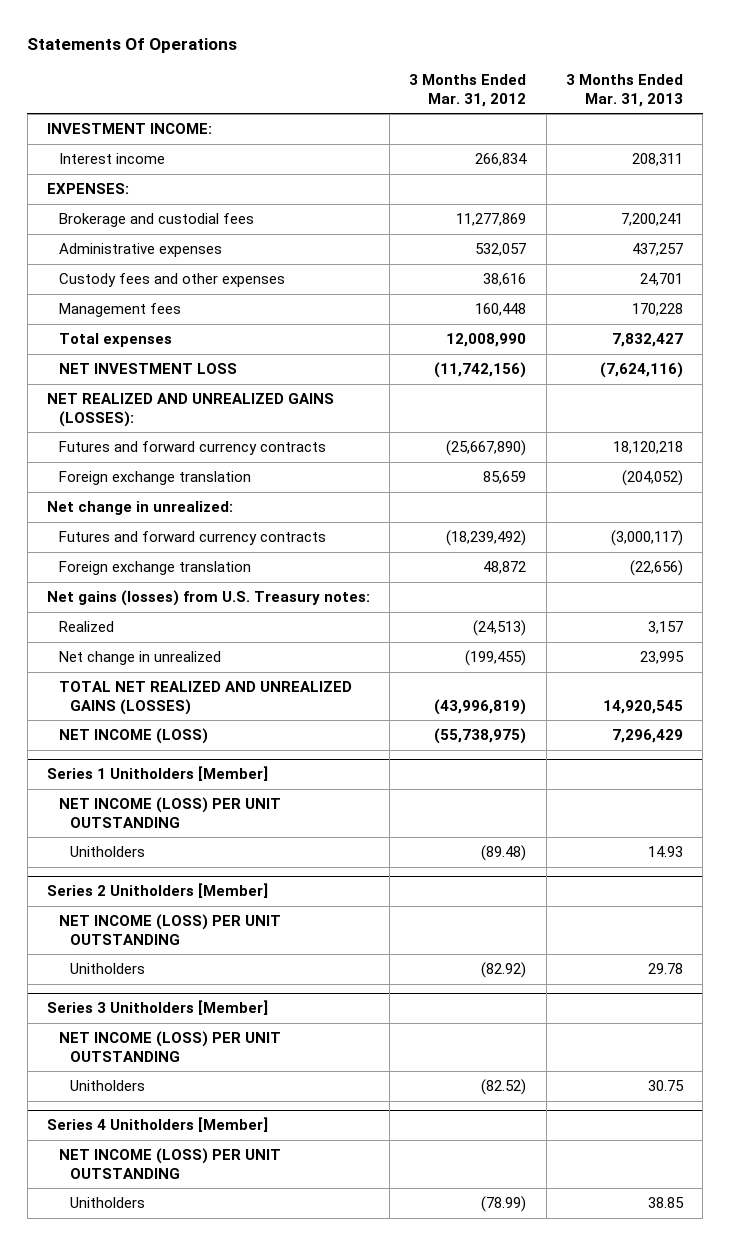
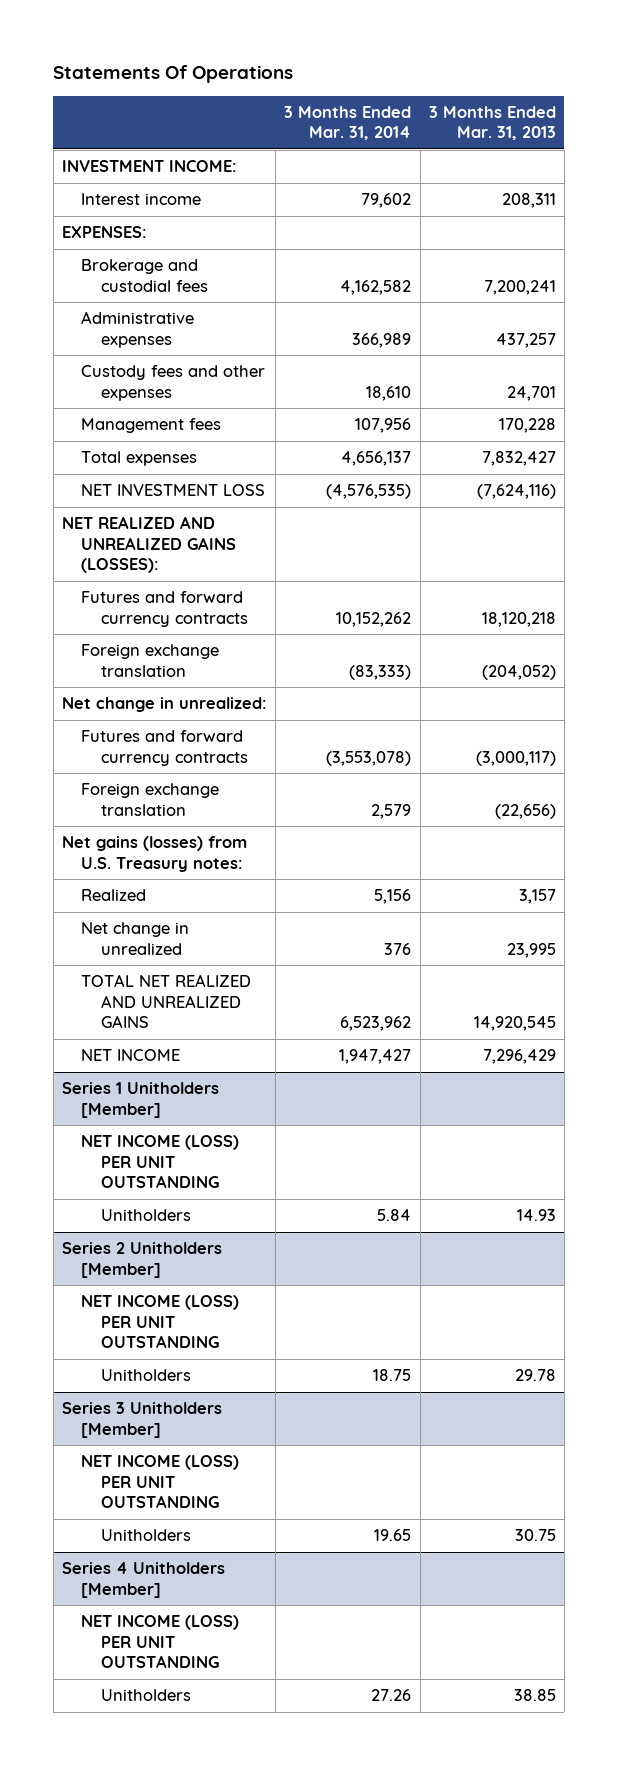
- | 3 Months Ended Mar. 31, 2012 | 3 Months Ended Mar. 31, 2013
+ | 3 Months Ended Mar. 31, 2014 | 3 Months Ended Mar. 31, 2013
- TOTAL NET REALIZED AND UNREALIZED GAINS (LOSSES) | (43,996,819) | 14,920,545
- NET INCOME (LOSS) | (55,738,975) | 7,296,429
+ TOTAL NET REALIZED AND UNREALIZED GAINS | 6,523,962 | 14,920,545
+ NET INCOME | 1,947,427 | 7,296,429

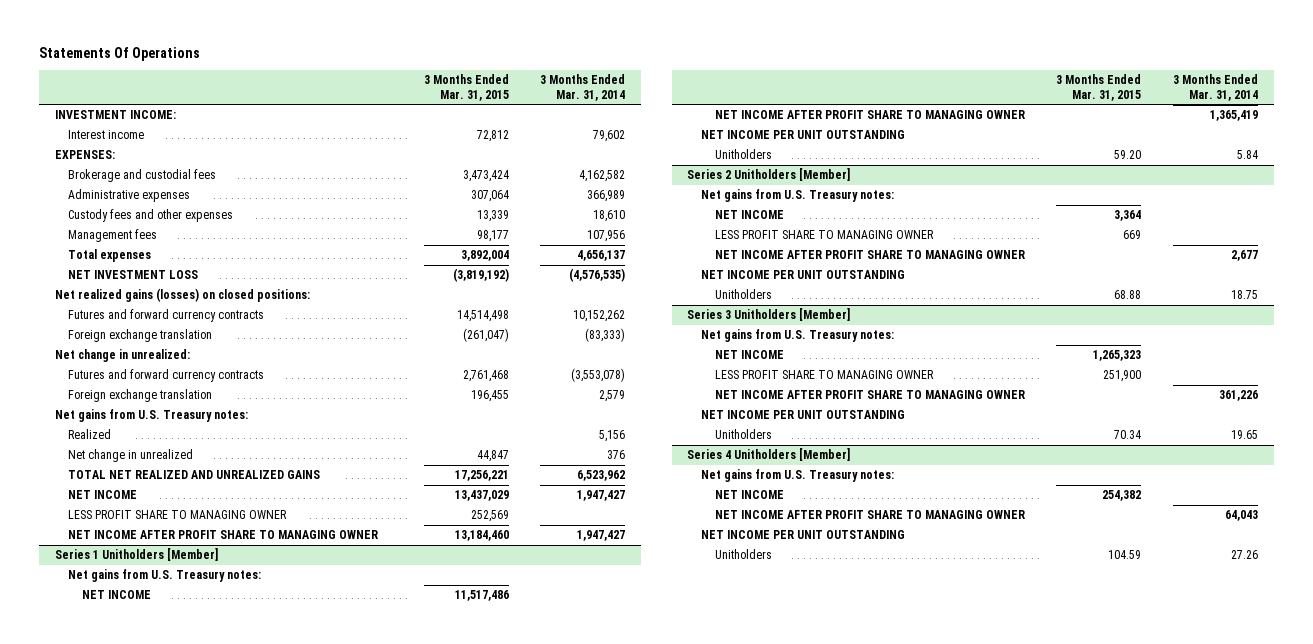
- | 3 Months Ended Mar. 31, 2014 | 3 Months Ended Mar. 31, 2013
+ | 3 Months Ended Mar. 31, 2015 | 3 Months Ended Mar. 31, 2014
- NET REALIZED AND UNREALIZED GAINS (LOSSES):
+ Net realized gains (losses) on closed positions:
- Net gains (losses) from U.S. Treasury notes:
+ Net gains from U.S. Treasury notes:
+ LESS PROFIT SHARE TO MANAGING OWNER | 252,569 |
+ NET INCOME AFTER PROFIT SHARE TO MANAGING OWNER | 13,184,460 | 1,947,427
@ Series 1 Unitholders [Member]
- NET INCOME (LOSS) PER UNIT OUTSTANDING
+ Net gains from U.S. Treasury notes:
+ NET INCOME | 11,517,486 |
+ NET INCOME AFTER PROFIT SHARE TO MANAGING OWNER | | 1,365,419
+ NET INCOME PER UNIT OUTSTANDING
@ Series 2 Unitholders [Member]
- NET INCOME (LOSS) PER UNIT OUTSTANDING
+ Net gains from U.S. Treasury notes:
+ NET INCOME | 3,364 |
+ LESS PROFIT SHARE TO MANAGING OWNER | 669 |
+ NET INCOME AFTER PROFIT SHARE TO MANAGING OWNER | | 2,677
+ NET INCOME PER UNIT OUTSTANDING
@ Series 3 Unitholders [Member]
- NET INCOME (LOSS) PER UNIT OUTSTANDING
+ Net gains from U.S. Treasury notes:
+ NET INCOME | 1,265,323 |
+ LESS PROFIT SHARE TO MANAGING OWNER | 251,900 |
+ NET INCOME AFTER PROFIT SHARE TO MANAGING OWNER | | 361,226
+ NET INCOME PER UNIT OUTSTANDING
@ Series 4 Unitholders [Member]
- NET INCOME (LOSS) PER UNIT OUTSTANDING
+ Net gains from U.S. Treasury notes:
+ NET INCOME | 254,382 |
+ NET INCOME AFTER PROFIT SHARE TO MANAGING OWNER | | 64,043
+ NET INCOME PER UNIT OUTSTANDING

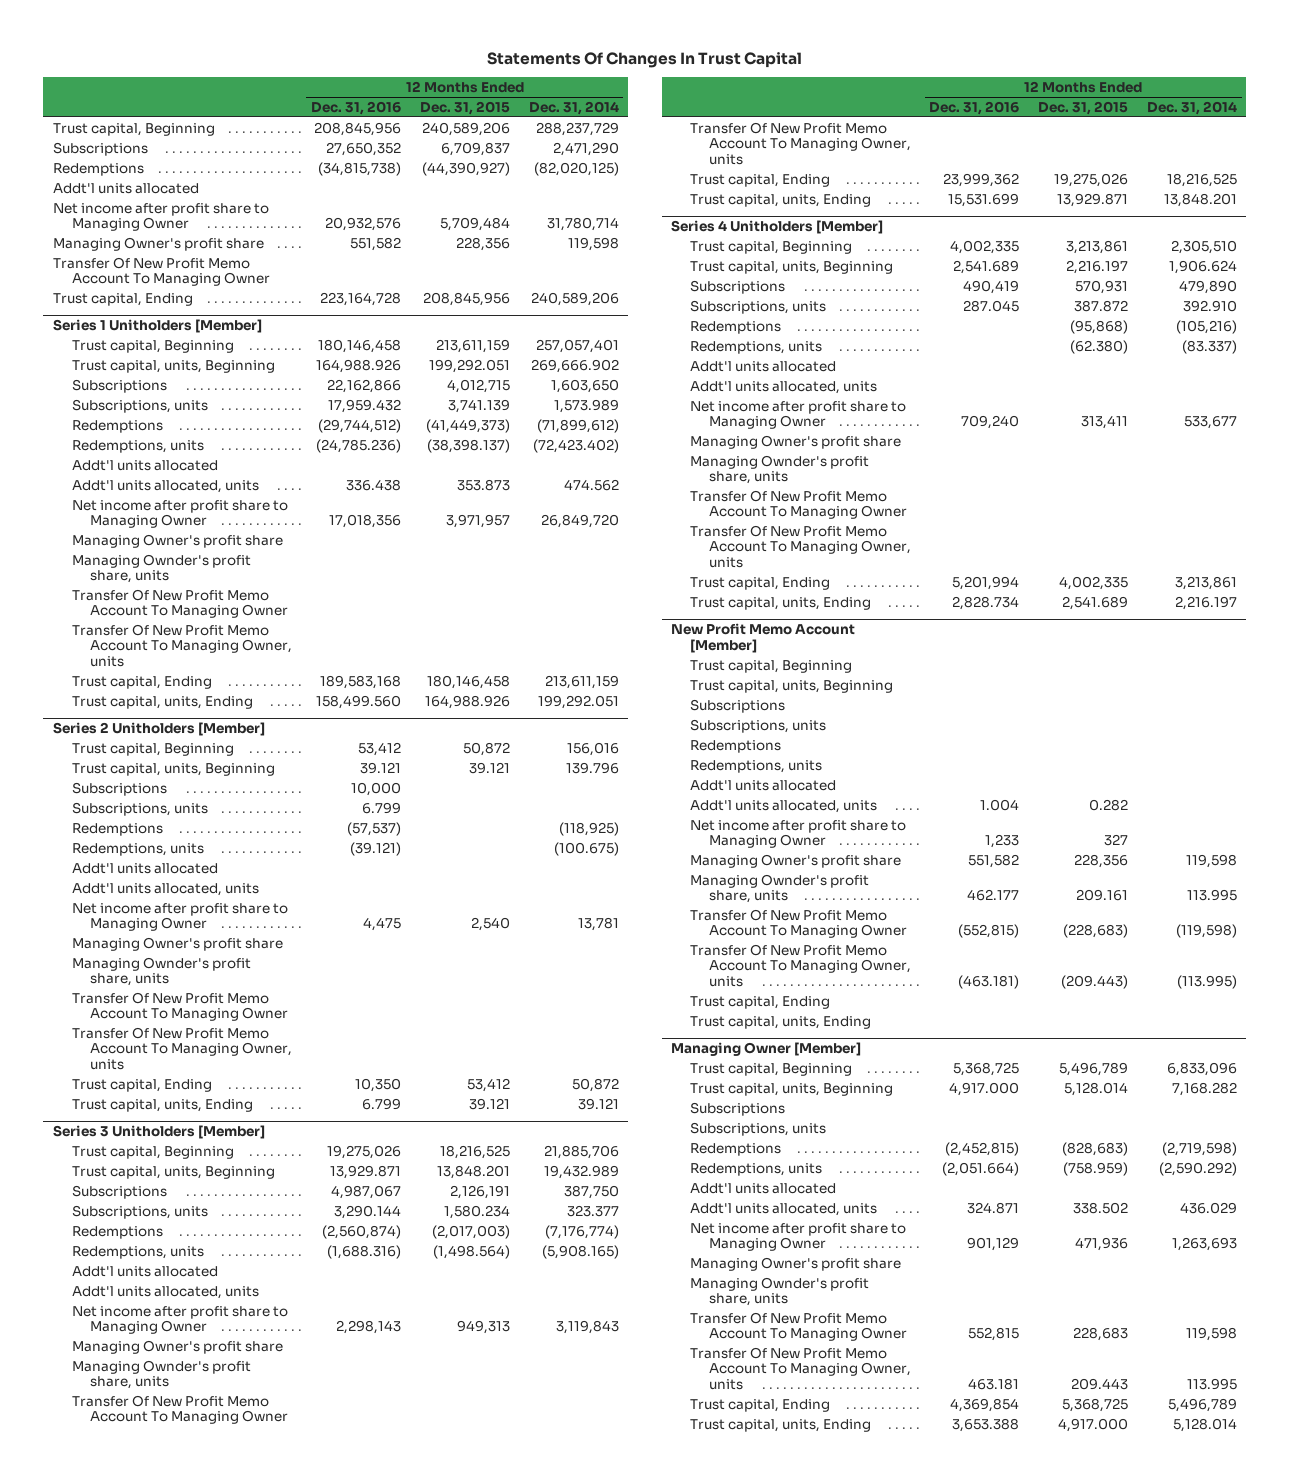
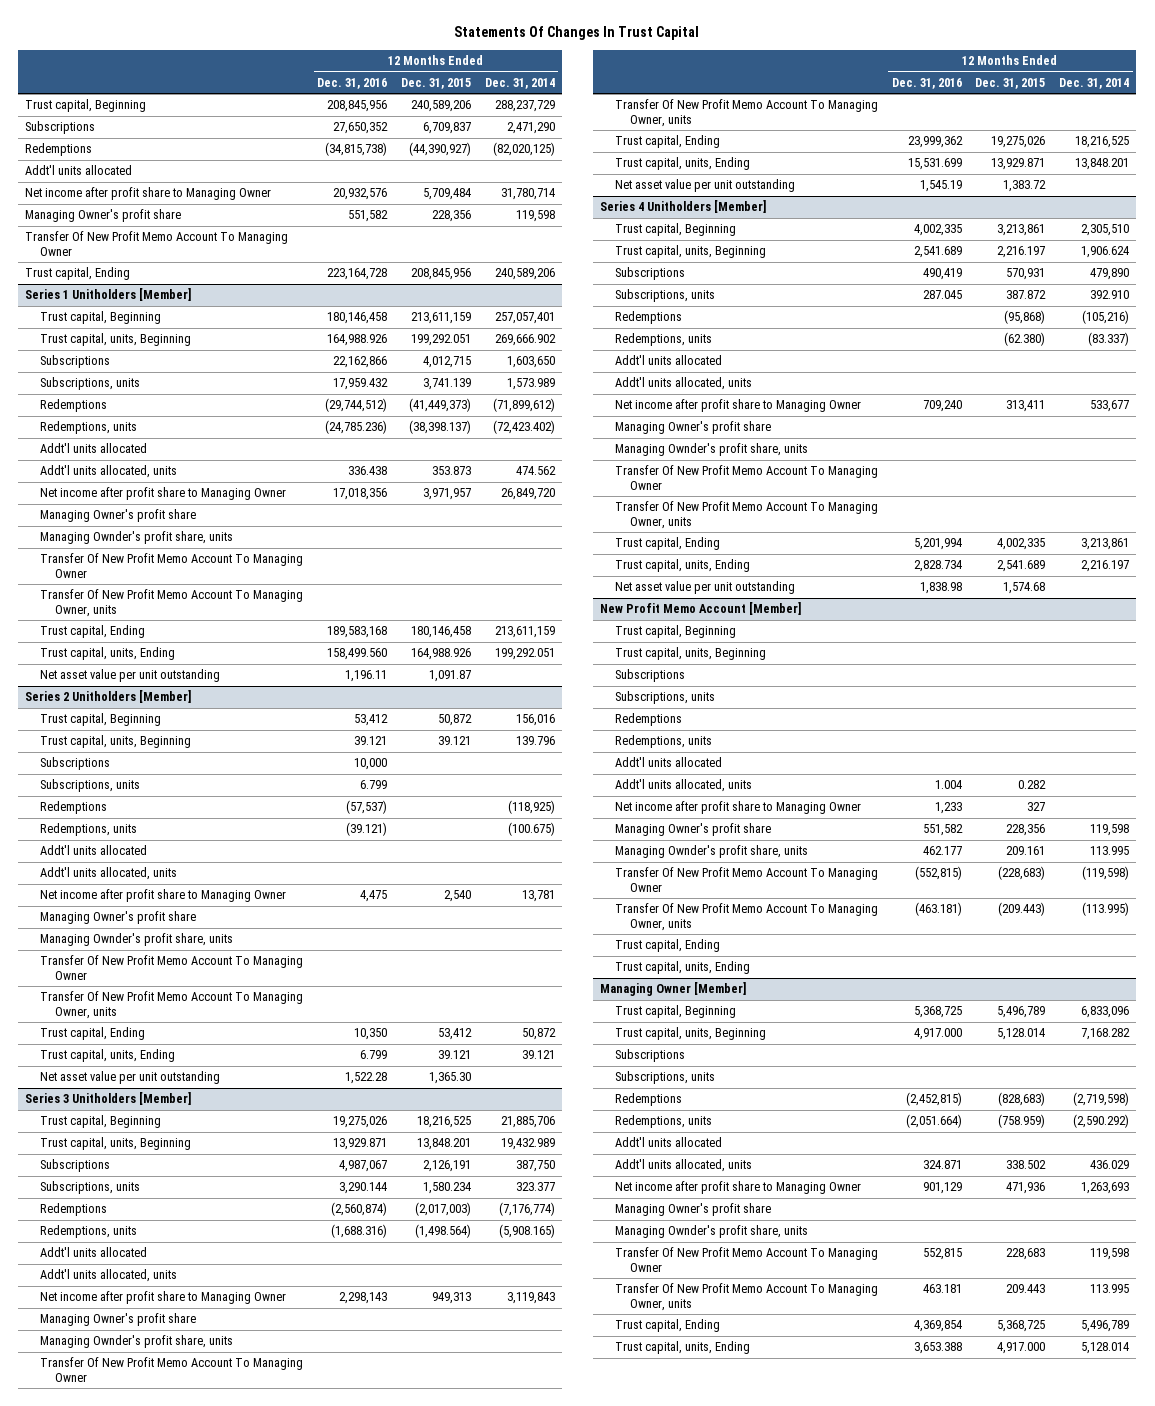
@ Series 1 Unitholders [Member]
+ Net asset value per unit outstanding | 1,196.11 | 1,091.87 |
@ Series 2 Unitholders [Member]
+ Net asset value per unit outstanding | 1,522.28 | 1,365.30 |
@ Series 3 Unitholders [Member]
+ Net asset value per unit outstanding | 1,545.19 | 1,383.72 |
@ Series 4 Unitholders [Member]
+ Net asset value per unit outstanding | 1,838.98 | 1,574.68 |

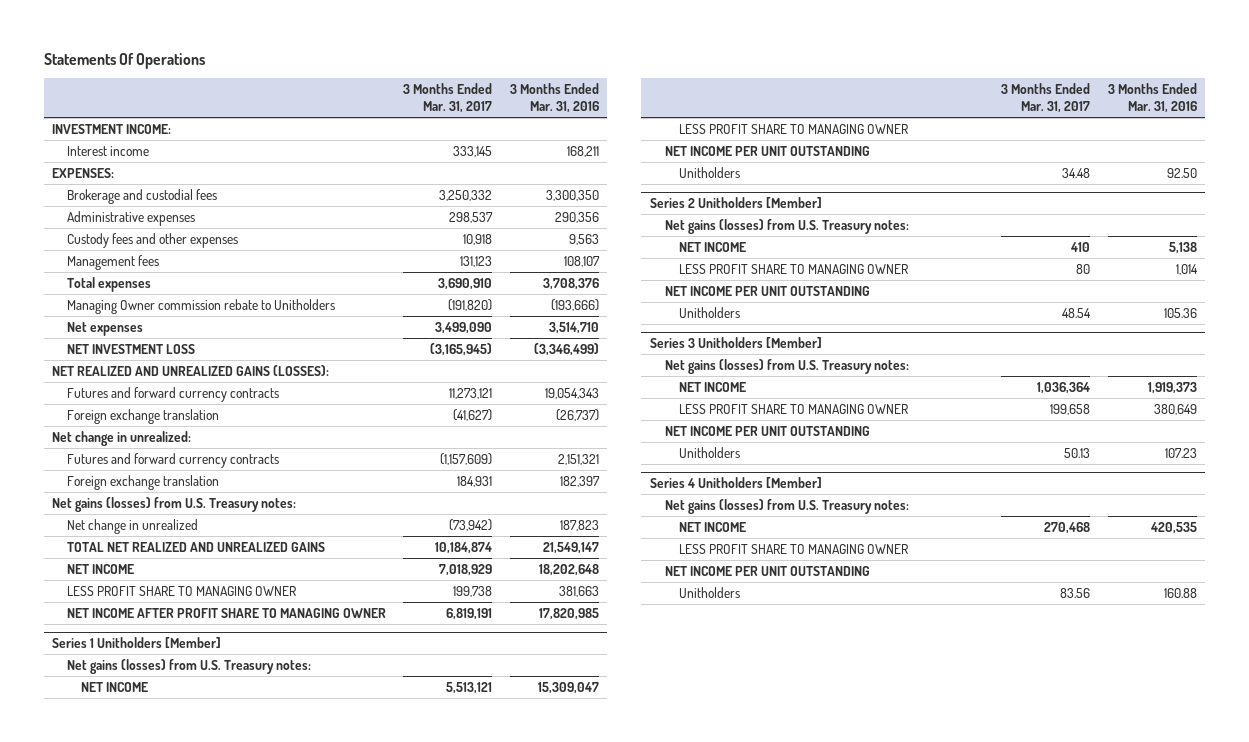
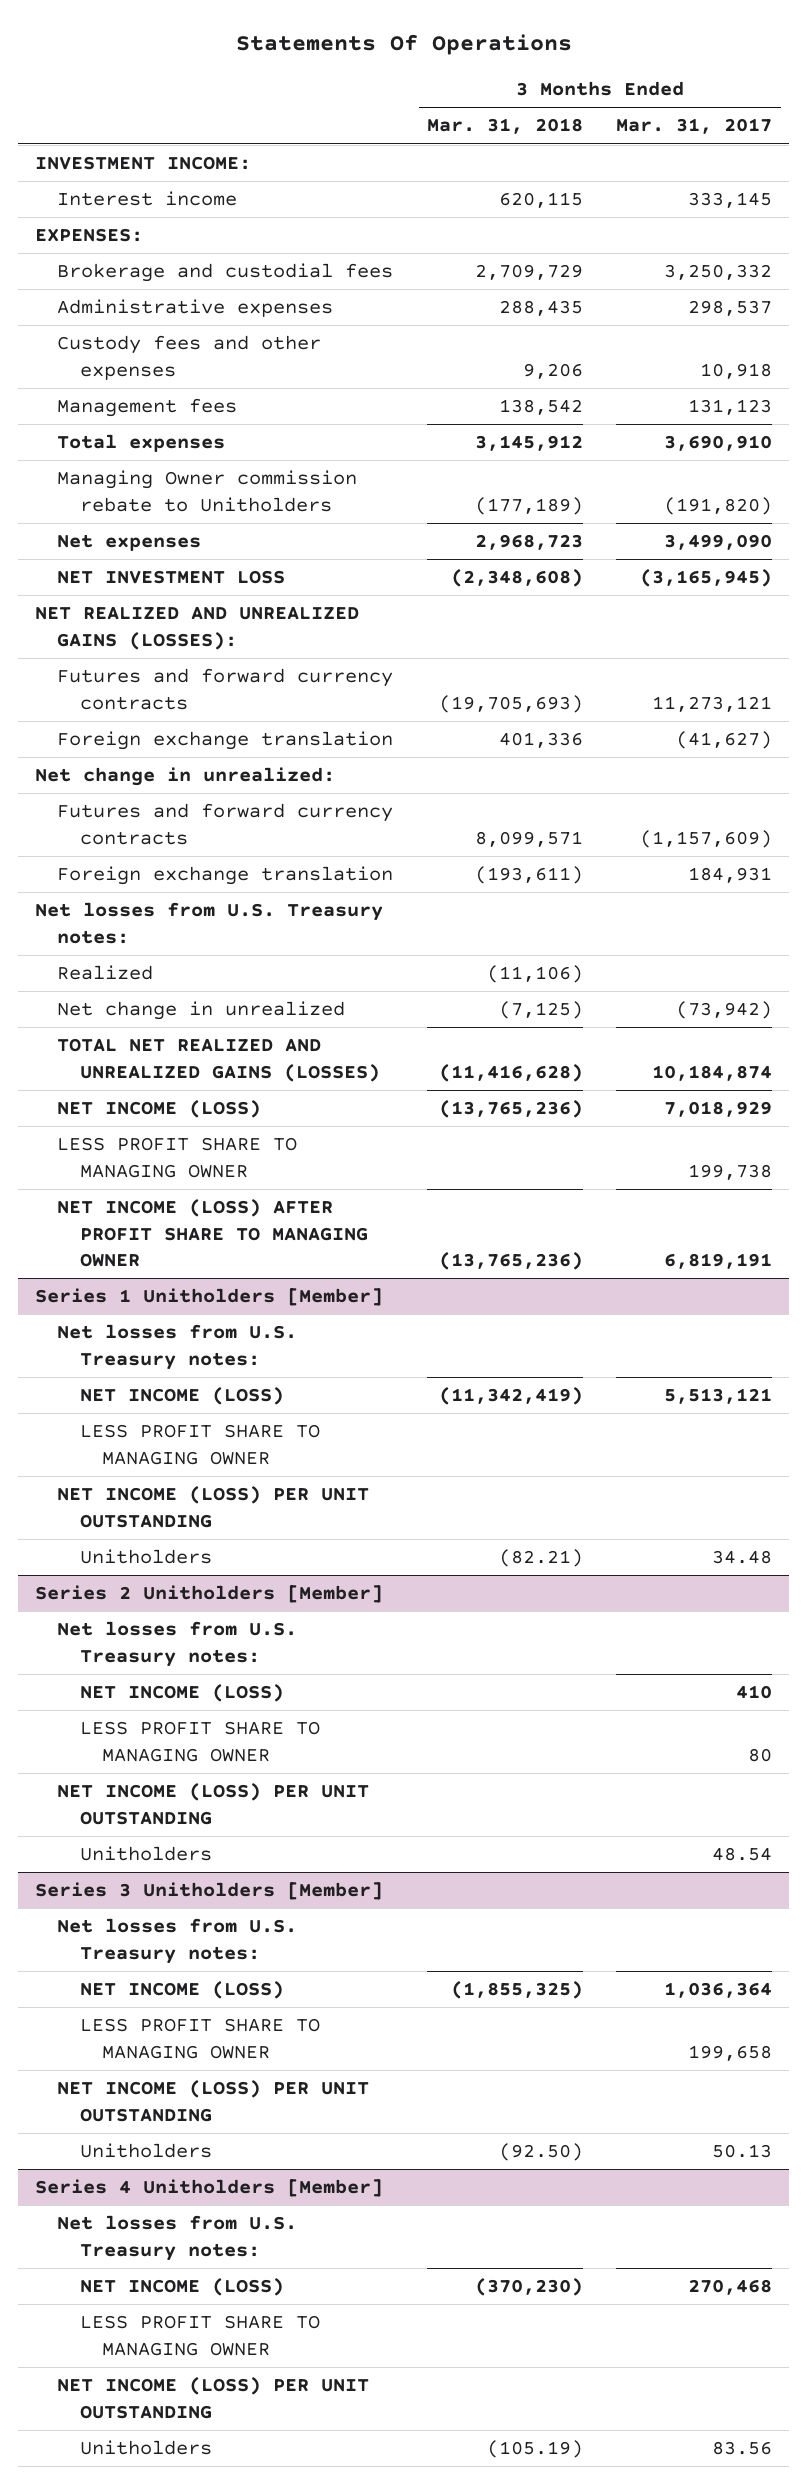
- | 3 Months Ended Mar. 31, 2017 | 3 Months Ended Mar. 31, 2016
+ | 3 Months Ended Mar. 31, 2018 | 3 Months Ended Mar. 31, 2017
- Net gains (losses) from U.S. Treasury notes:
+ Net losses from U.S. Treasury notes:
+ Realized | (11,106) |
- TOTAL NET REALIZED AND UNREALIZED GAINS | 10,184,874 | 21,549,147
- NET INCOME | 7,018,929 | 18,202,648
+ TOTAL NET REALIZED AND UNREALIZED GAINS (LOSSES) | (11,416,628) | 10,184,874
+ NET INCOME (LOSS) | (13,765,236) | 7,018,929
- NET INCOME AFTER PROFIT SHARE TO MANAGING OWNER | 6,819,191 | 17,820,985
+ NET INCOME (LOSS) AFTER PROFIT SHARE TO MANAGING OWNER | (13,765,236) | 6,819,191
@ Series 1 Unitholders [Member]
- Net gains (losses) from U.S. Treasury notes:
- NET INCOME | 5,513,121 | 15,309,047
+ Net losses from U.S. Treasury notes:
+ NET INCOME (LOSS) | (11,342,419) | 5,513,121
- NET INCOME PER UNIT OUTSTANDING
+ NET INCOME (LOSS) PER UNIT OUTSTANDING
@ Series 2 Unitholders [Member]
- Net gains (losses) from U.S. Treasury notes:
- NET INCOME | 410 | 5,138
+ Net losses from U.S. Treasury notes:
+ NET INCOME (LOSS) | | 410
- NET INCOME PER UNIT OUTSTANDING
+ NET INCOME (LOSS) PER UNIT OUTSTANDING
@ Series 3 Unitholders [Member]
- Net gains (losses) from U.S. Treasury notes:
- NET INCOME | 1,036,364 | 1,919,373
+ Net losses from U.S. Treasury notes:
+ NET INCOME (LOSS) | (1,855,325) | 1,036,364
- NET INCOME PER UNIT OUTSTANDING
+ NET INCOME (LOSS) PER UNIT OUTSTANDING
@ Series 4 Unitholders [Member]
- Net gains (losses) from U.S. Treasury notes:
- NET INCOME | 270,468 | 420,535
+ Net losses from U.S. Treasury notes:
+ NET INCOME (LOSS) | (370,230) | 270,468
- NET INCOME PER UNIT OUTSTANDING
+ NET INCOME (LOSS) PER UNIT OUTSTANDING

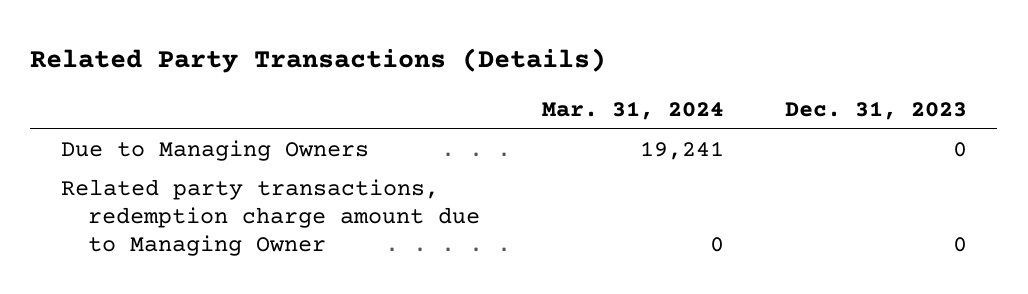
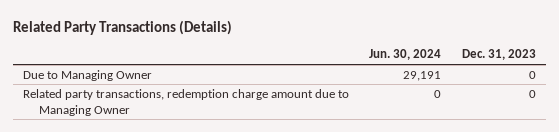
- | Mar. 31, 2024 | Dec. 31, 2023
+ | Jun. 30, 2024 | Dec. 31, 2023
- Due to Managing Owners | 19,241 | 0
+ Due to Managing Owner | 29,191 | 0

